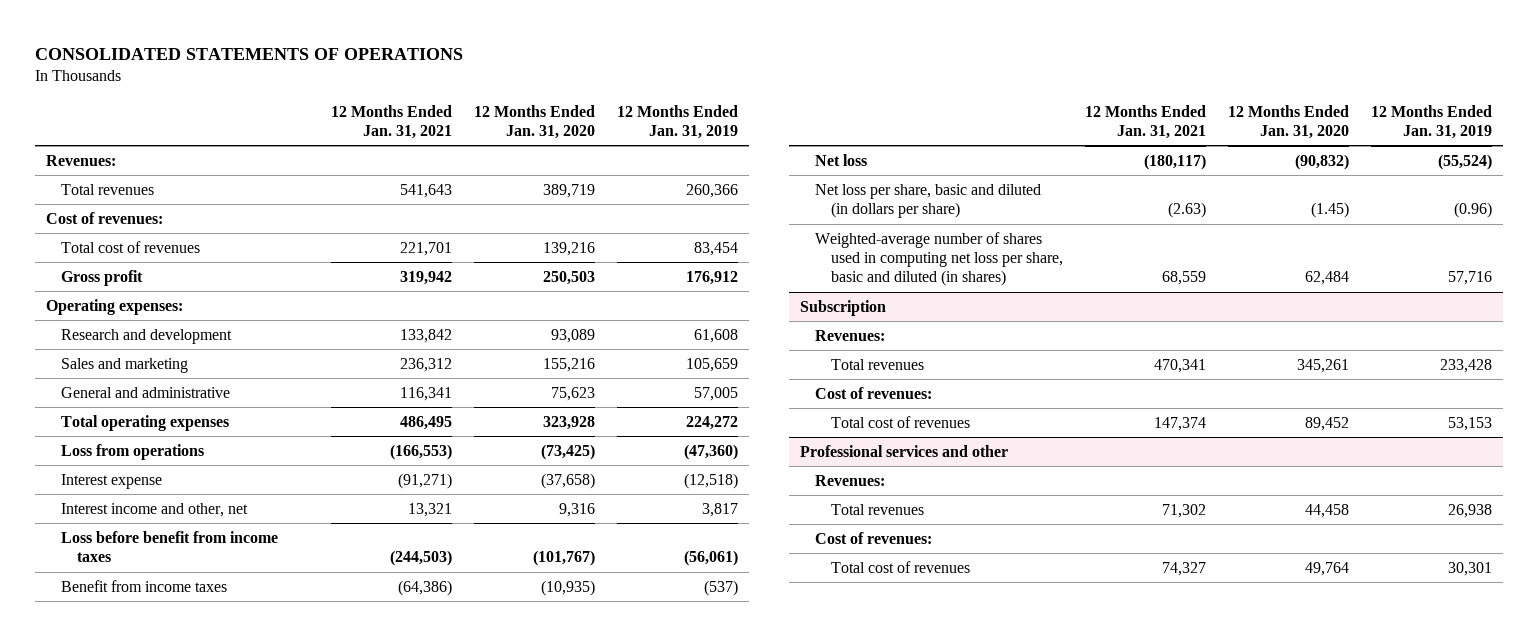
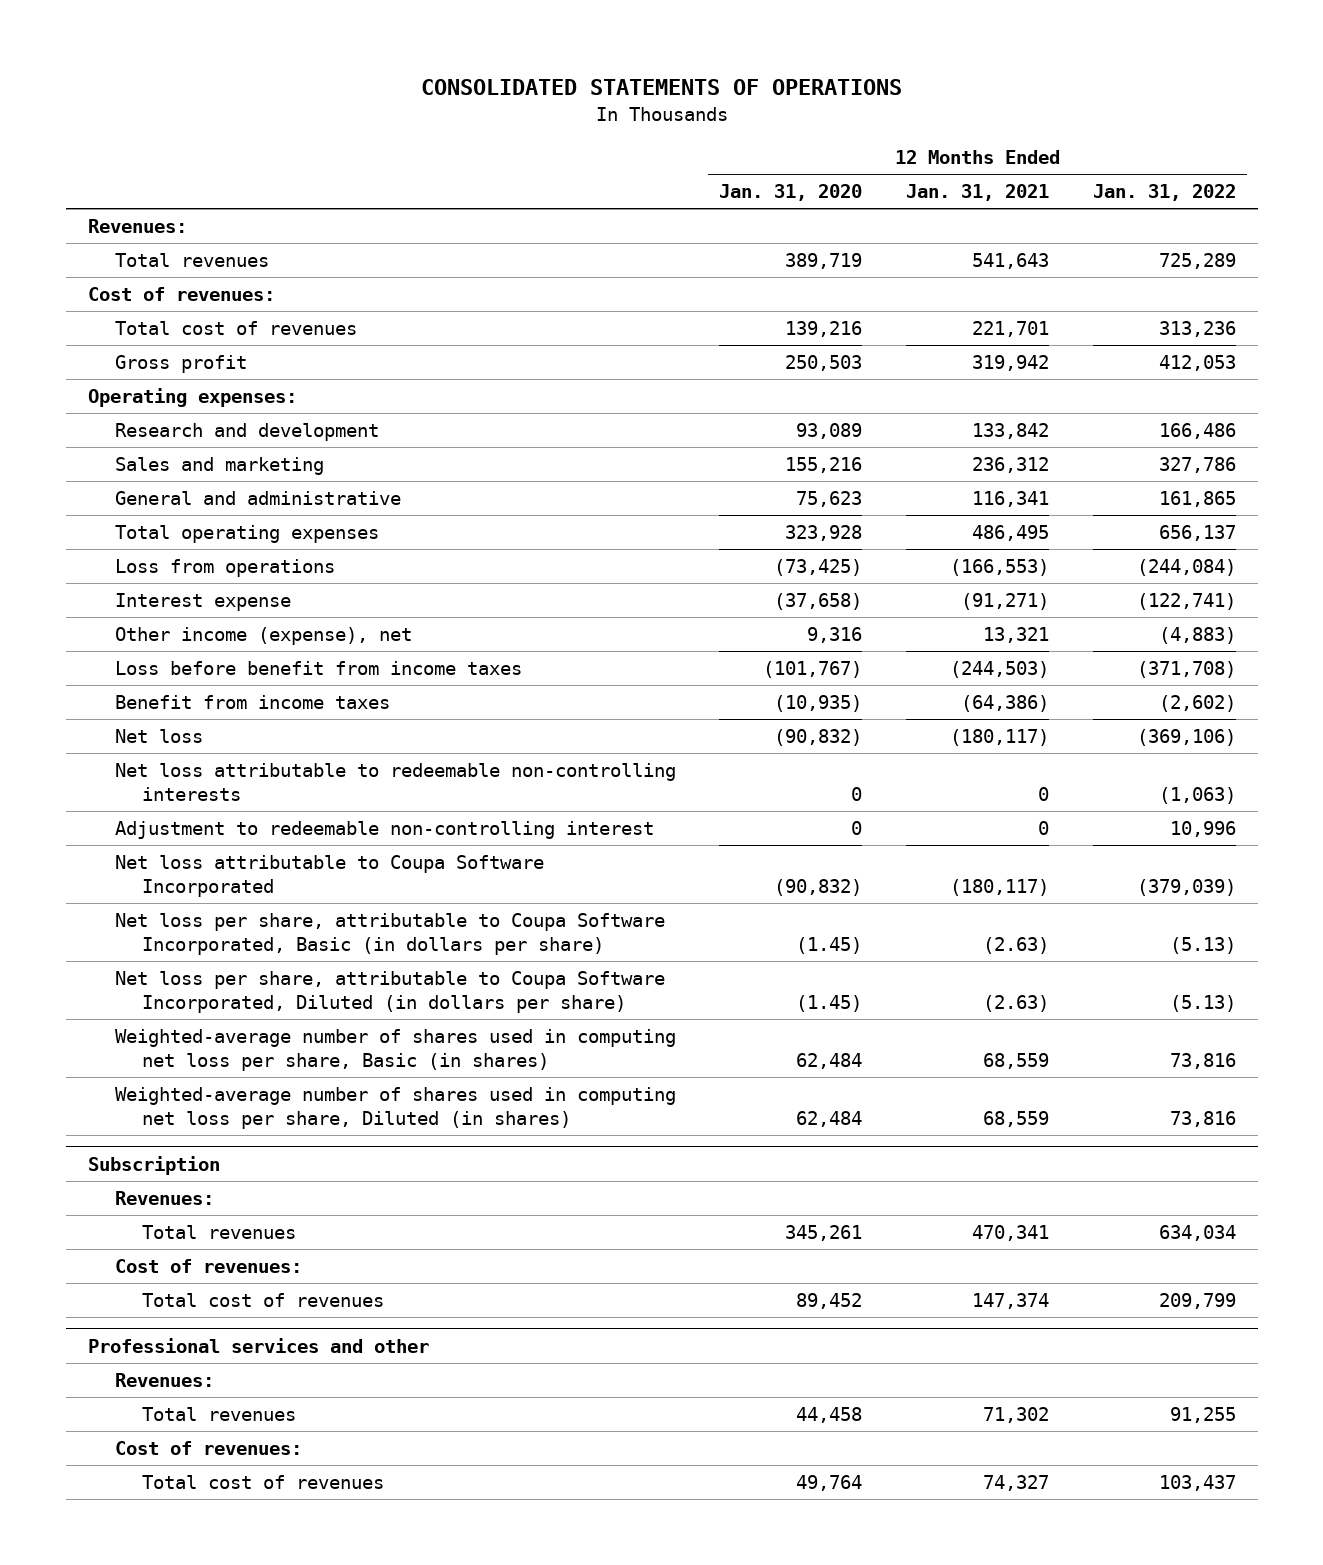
- | 12 Months Ended Jan. 31, 2021 | 12 Months Ended Jan. 31, 2020 | 12 Months Ended Jan. 31, 2019
+ | 12 Months Ended Jan. 31, 2020 | 12 Months Ended Jan. 31, 2021 | 12 Months Ended Jan. 31, 2022
- Interest income and other, net | 13,321 | 9,316 | 3,817
+ Other income (expense), net | 9,316 | 13,321 | (4,883)
- Net loss per share, basic and diluted (in dollars per share) | (2.63) | (1.45) | (0.96)
- Weighted-average number of shares used in computing net loss per share, basic and diluted (in shares) | 68,559 | 62,484 | 57,716
+ Net loss attributable to redeemable non-controlling interests | 0 | 0 | (1,063)
+ Adjustment to redeemable non-controlling interest | 0 | 0 | 10,996
+ Net loss attributable to Coupa Software Incorporated | (90,832) | (180,117) | (379,039)
+ Net loss per share, attributable to Coupa Software Incorporated, Basic (in dollars per share) | (1.45) | (2.63) | (5.13)
+ Net loss per share, attributable to Coupa Software Incorporated, Diluted (in dollars per share) | (1.45) | (2.63) | (5.13)
+ Weighted-average number of shares used in computing net loss per share, Basic (in shares) | 62,484 | 68,559 | 73,816
+ Weighted-average number of shares used in computing net loss per share, Diluted (in shares) | 62,484 | 68,559 | 73,816

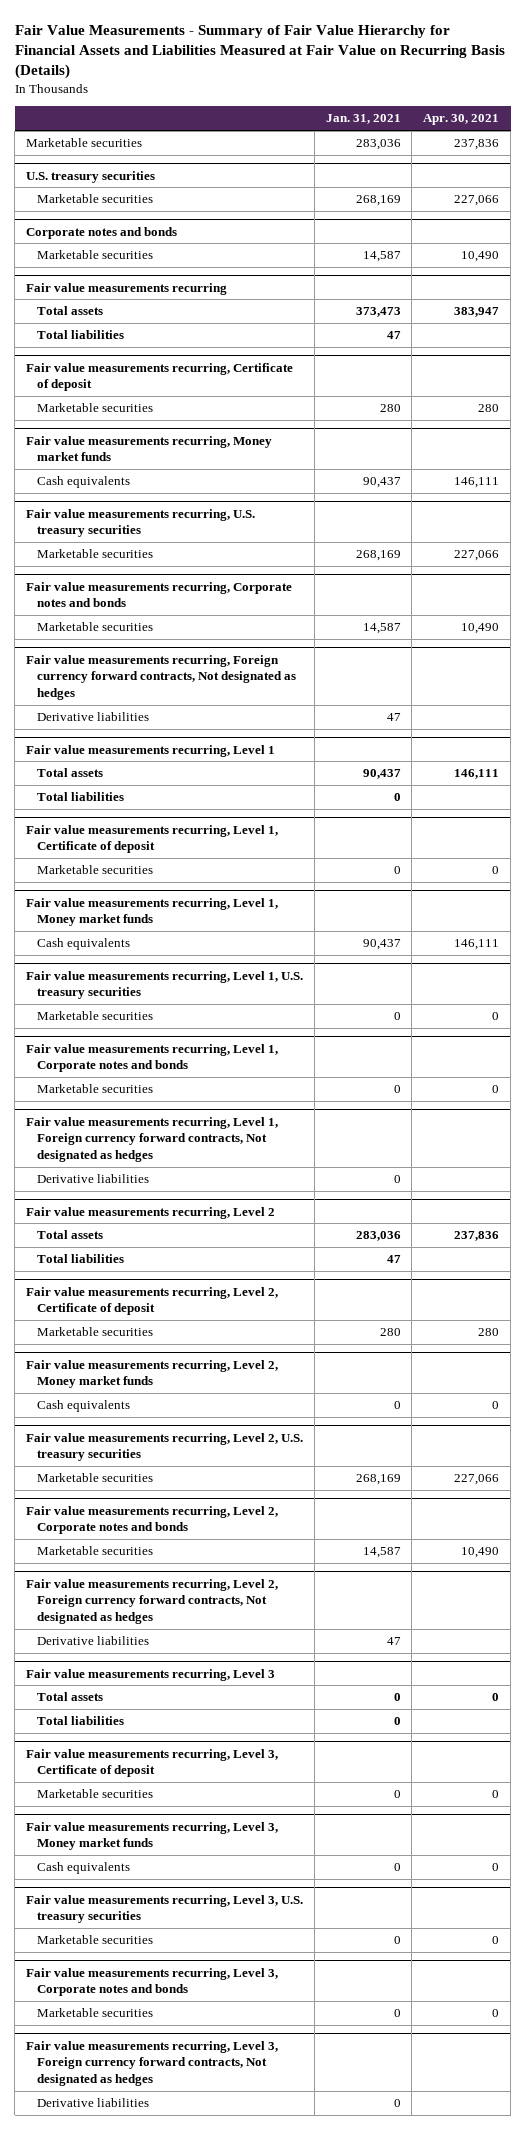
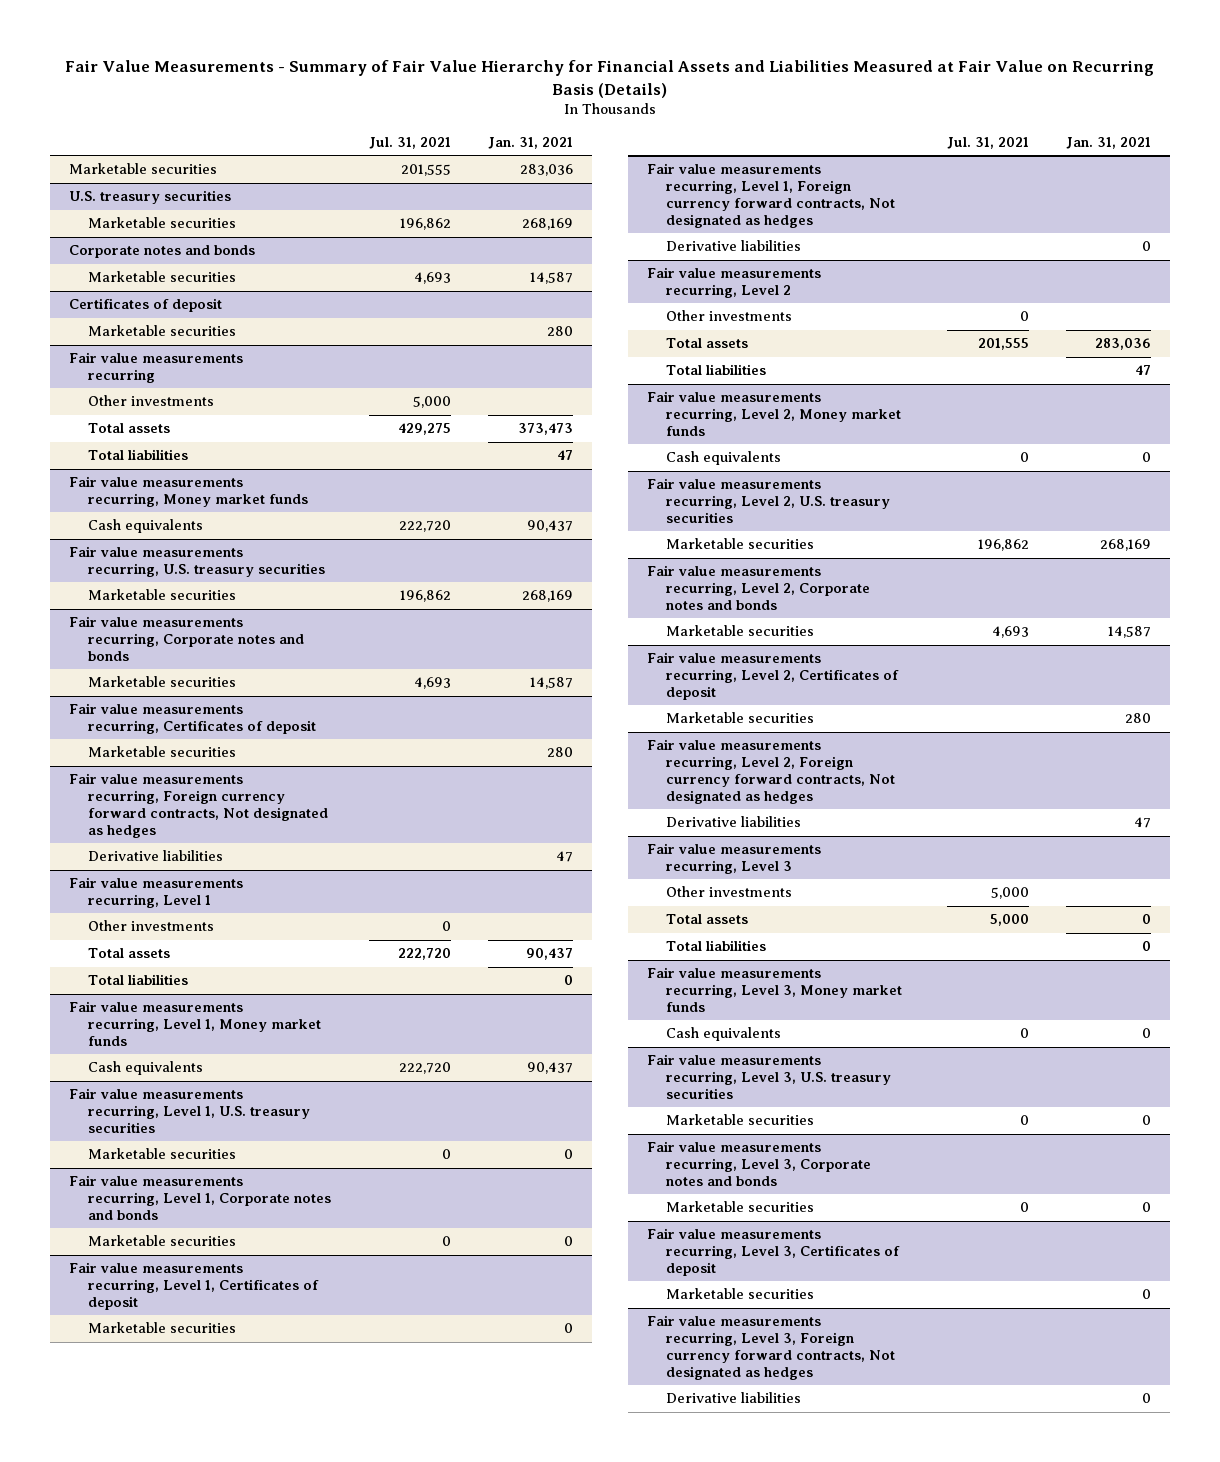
- | Jan. 31, 2021 | Apr. 30, 2021
+ | Jul. 31, 2021 | Jan. 31, 2021
+ Certificates of deposit
+ Marketable securities | | 280
@ Fair value measurements recurring
+ Other investments | 5,000 |
- Fair value measurements recurring, Certificate of deposit
- Marketable securities | 280 | 280
+ Fair value measurements recurring, Certificates of deposit
+ Marketable securities | | 280
@ Fair value measurements recurring, Level 1
+ Other investments | 0 |
- Fair value measurements recurring, Level 1, Certificate of deposit
- Marketable securities | 0 | 0
+ Fair value measurements recurring, Level 1, Certificates of deposit
+ Marketable securities | | 0
@ Fair value measurements recurring, Level 2
+ Other investments | 0 |
- Fair value measurements recurring, Level 2, Certificate of deposit
- Marketable securities | 280 | 280
+ Fair value measurements recurring, Level 2, Certificates of deposit
+ Marketable securities | | 280
@ Fair value measurements recurring, Level 3
+ Other investments | 5,000 |
- Fair value measurements recurring, Level 3, Certificate of deposit
- Marketable securities | 0 | 0
+ Fair value measurements recurring, Level 3, Certificates of deposit
+ Marketable securities | | 0

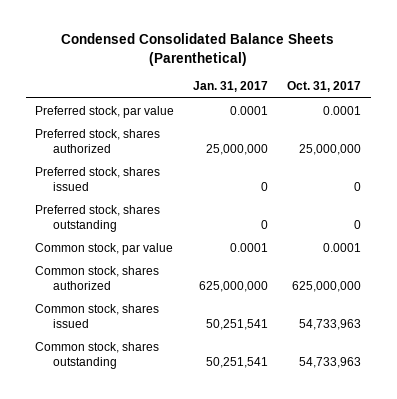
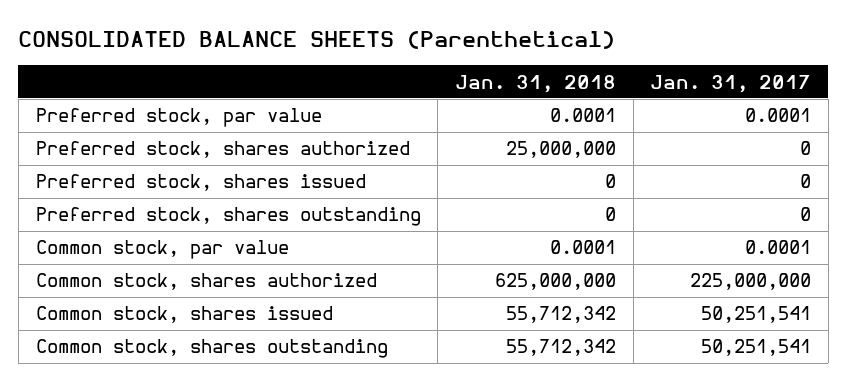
- Condensed Consolidated Balance Sheets (Parenthetical)
+ CONSOLIDATED BALANCE SHEETS (Parenthetical)
- | Jan. 31, 2017 | Oct. 31, 2017
+ | Jan. 31, 2018 | Jan. 31, 2017
- Preferred stock, shares authorized | 25,000,000 | 25,000,000
+ Preferred stock, shares authorized | 25,000,000 | 0
- Common stock, shares authorized | 625,000,000 | 625,000,000
+ Common stock, shares authorized | 625,000,000 | 225,000,000

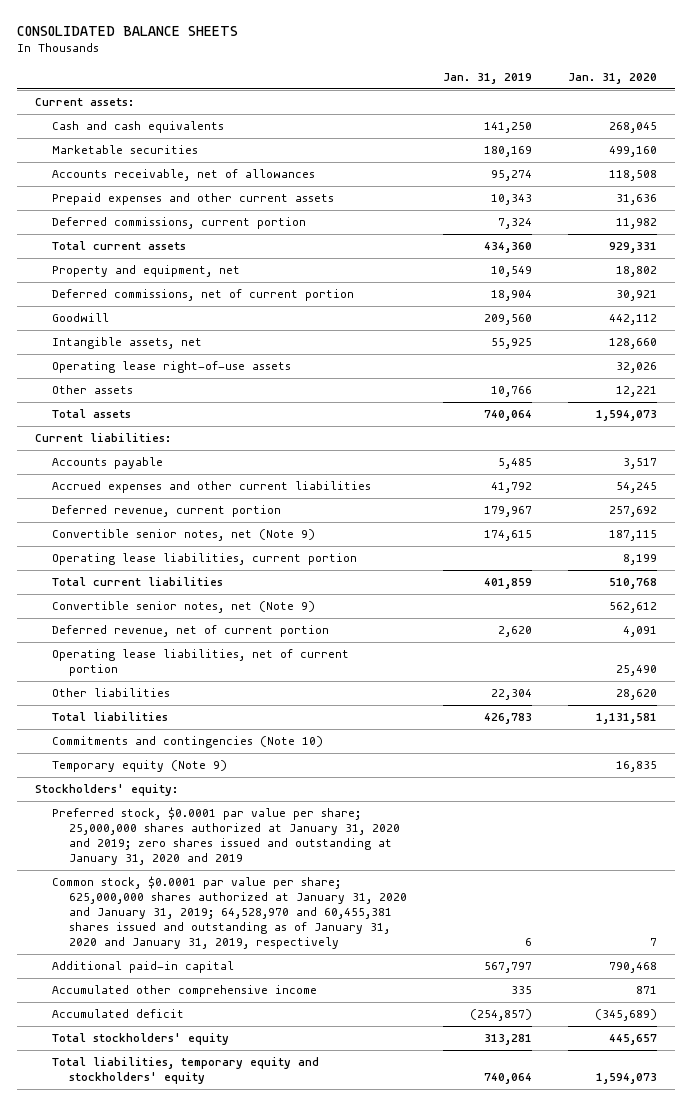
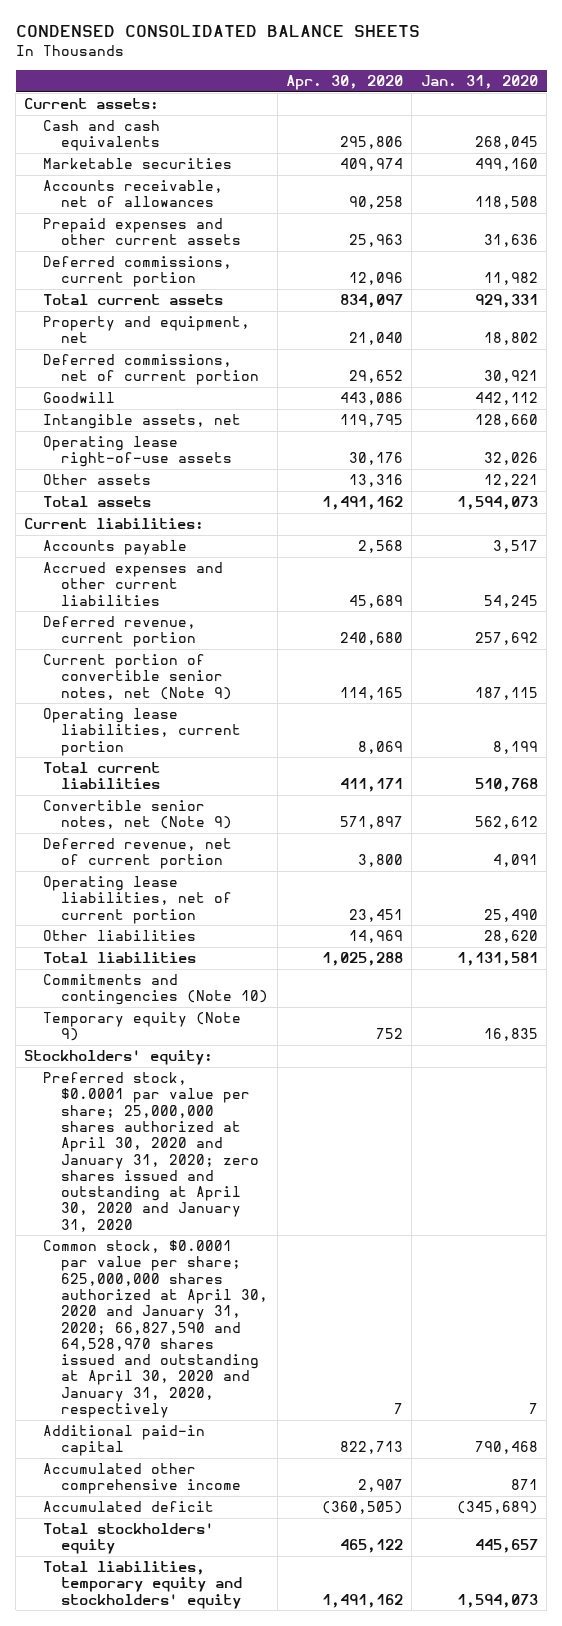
- CONSOLIDATED BALANCE SHEETS
+ CONDENSED CONSOLIDATED BALANCE SHEETS
- | Jan. 31, 2019 | Jan. 31, 2020
+ | Apr. 30, 2020 | Jan. 31, 2020
- Convertible senior notes, net (Note 9) | 174,615 | 187,115
+ Current portion of convertible senior notes, net (Note 9) | 114,165 | 187,115
- Preferred stock, $0.0001 par value per share; 25,000,000 shares authorized at January 31, 2020 and 2019; zero shares issued and outstanding at January 31, 2020 and 2019
- Common stock, $0.0001 par value per share; 625,000,000 shares authorized at January 31, 2020 and January 31, 2019; 64,528,970 and 60,455,381 shares issued and outstanding as of January 31, 2020 and January 31, 2019, respectively | 6 | 7
+ Preferred stock, $0.0001 par value per share; 25,000,000 shares authorized at April 30, 2020 and January 31, 2020; zero shares issued and outstanding at April 30, 2020 and January 31, 2020
+ Common stock, $0.0001 par value per share; 625,000,000 shares authorized at April 30, 2020 and January 31, 2020; 66,827,590 and 64,528,970 shares issued and outstanding at April 30, 2020 and January 31, 2020, respectively | 7 | 7

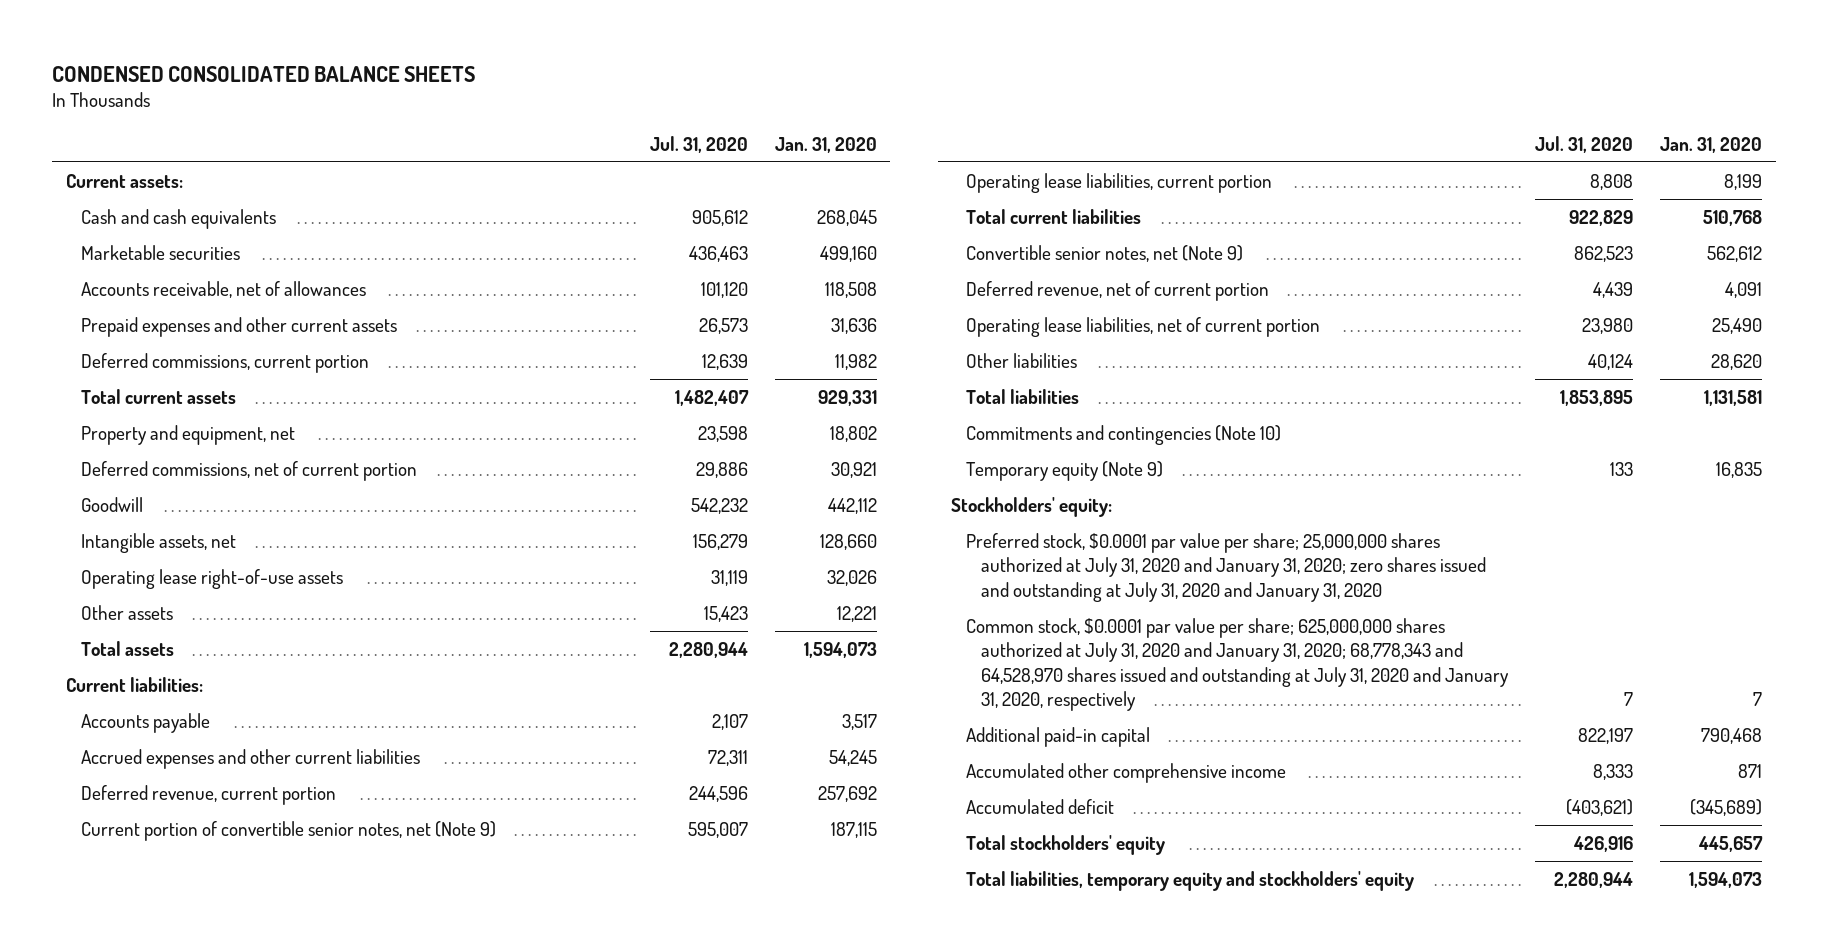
- | Apr. 30, 2020 | Jan. 31, 2020
+ | Jul. 31, 2020 | Jan. 31, 2020
- Preferred stock, $0.0001 par value per share; 25,000,000 shares authorized at April 30, 2020 and January 31, 2020; zero shares issued and outstanding at April 30, 2020 and January 31, 2020
- Common stock, $0.0001 par value per share; 625,000,000 shares authorized at April 30, 2020 and January 31, 2020; 66,827,590 and 64,528,970 shares issued and outstanding at April 30, 2020 and January 31, 2020, respectively | 7 | 7
+ Preferred stock, $0.0001 par value per share; 25,000,000 shares authorized at July 31, 2020 and January 31, 2020; zero shares issued and outstanding at July 31, 2020 and January 31, 2020
+ Common stock, $0.0001 par value per share; 625,000,000 shares authorized at July 31, 2020 and January 31, 2020; 68,778,343 and 64,528,970 shares issued and outstanding at July 31, 2020 and January 31, 2020, respectively | 7 | 7

